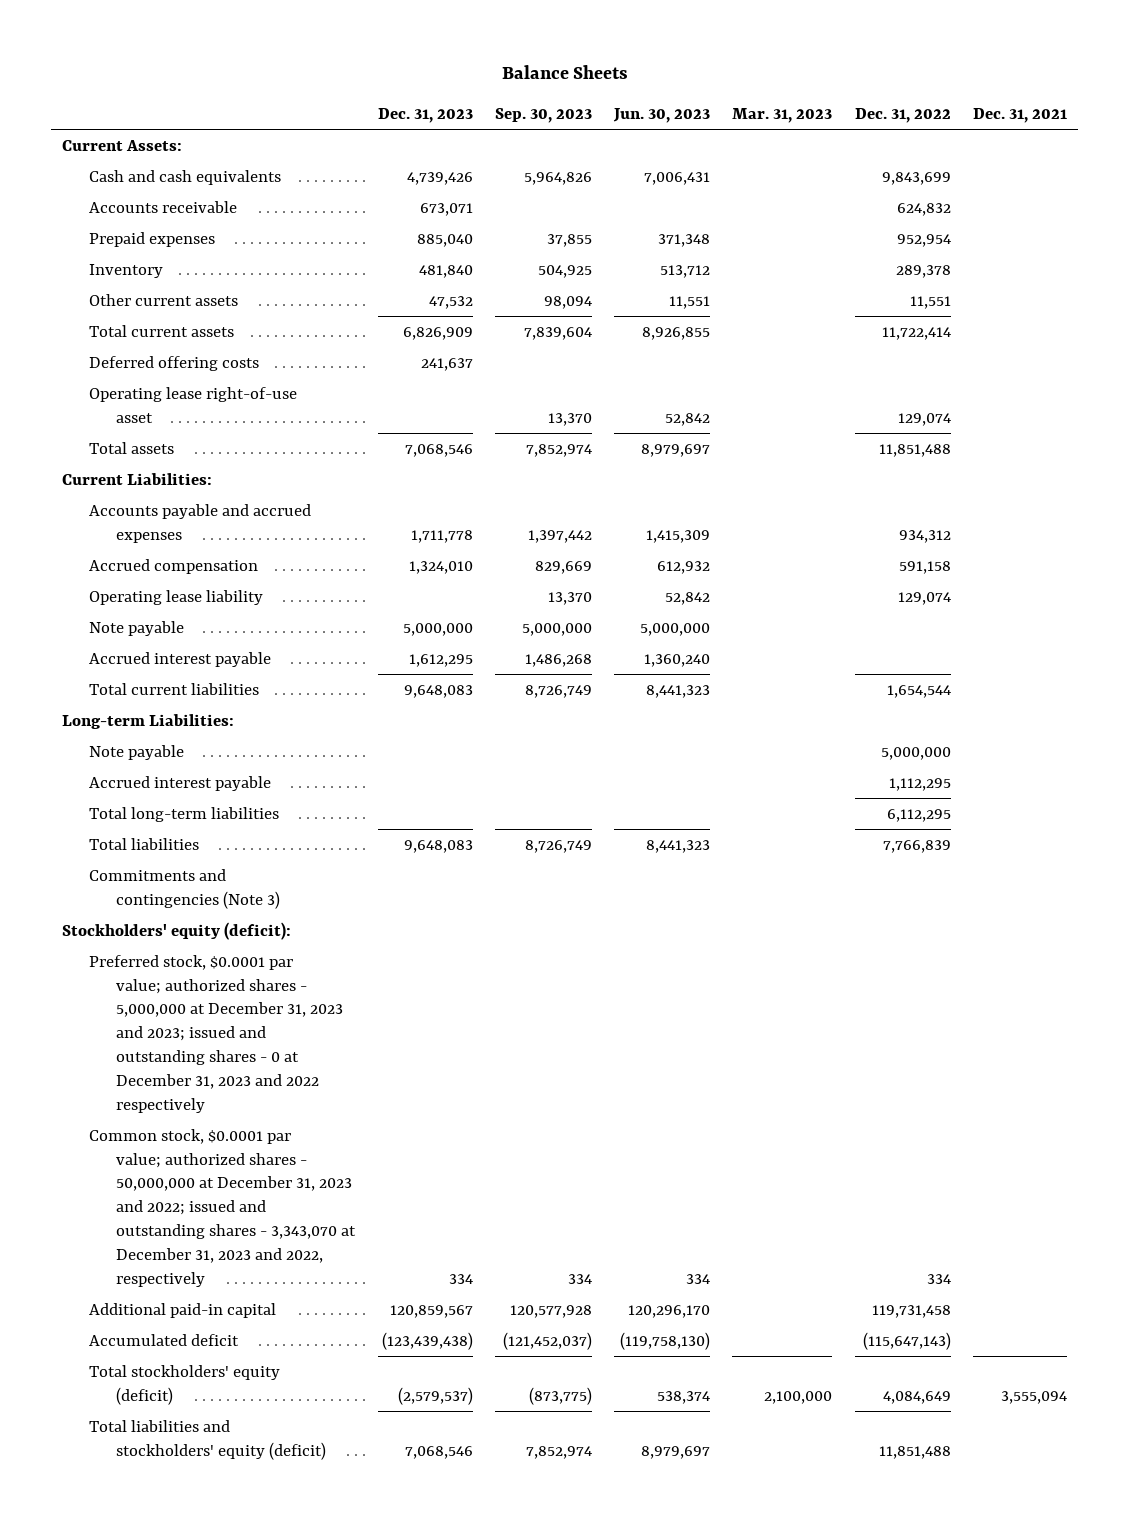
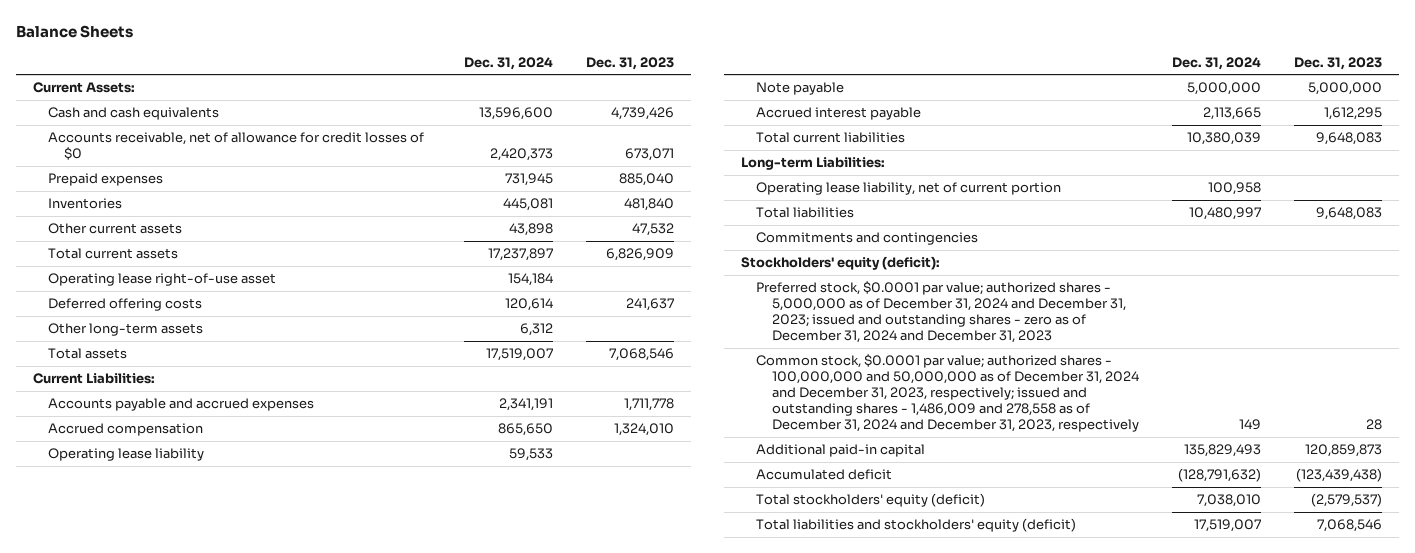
- | Dec. 31, 2023 | Sep. 30, 2023 | Jun. 30, 2023 | Mar. 31, 2023 | Dec. 31, 2022 | Dec. 31, 2021
+ | Dec. 31, 2024 | Dec. 31, 2023
- Accounts receivable | 673,071 | | | | 624,832 |
+ Accounts receivable, net of allowance for credit losses of $0 | 2,420,373 | 673,071
- Inventory | 481,840 | 504,925 | 513,712 | | 289,378 |
+ Inventories | 445,081 | 481,840
moved down: Deferred offering costs | 120,614 | 241,637
+ Other long-term assets | 6,312 |
- Note payable | | | | | 5,000,000 |
- Accrued interest payable | | | | | 1,112,295 |
- Total long-term liabilities | | | | | 6,112,295 |
+ Operating lease liability, net of current portion | 100,958 |
- Commitments and contingencies (Note 3)
+ Commitments and contingencies
- Preferred stock, $0.0001 par value; authorized shares - 5,000,000 at December 31, 2023 and 2023; issued and outstanding shares - 0 at December 31, 2023 and 2022 respectively
- Common stock, $0.0001 par value; authorized shares - 50,000,000 at December 31, 2023 and 2022; issued and outstanding shares - 3,343,070 at December 31, 2023 and 2022, respectively | 334 | 334 | 334 | | 334 |
- Additional paid-in capital | 120,859,567 | 120,577,928 | 120,296,170 | | 119,731,458 |
+ Preferred stock, $0.0001 par value; authorized shares - 5,000,000 as of December 31, 2024 and December 31, 2023; issued and outstanding shares - zero as of December 31, 2024 and December 31, 2023
+ Common stock, $0.0001 par value; authorized shares - 100,000,000 and 50,000,000 as of December 31, 2024 and December 31, 2023, respectively; issued and outstanding shares - 1,486,009 and 278,558 as of December 31, 2024 and December 31, 2023, respectively | 149 | 28
+ Additional paid-in capital | 135,829,493 | 120,859,873

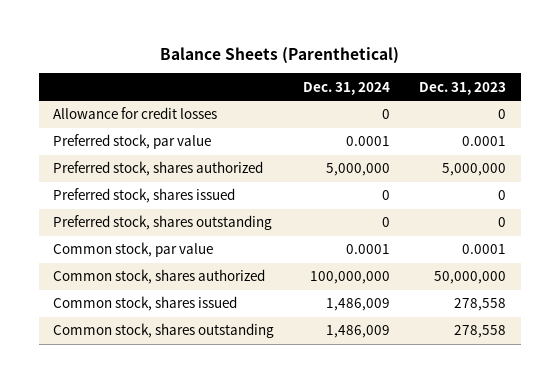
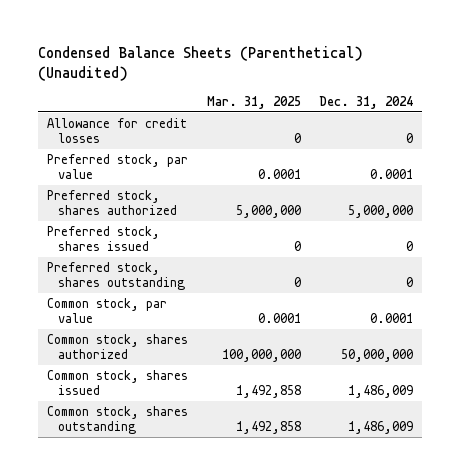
- Balance Sheets (Parenthetical)
+ Condensed Balance Sheets (Parenthetical) (Unaudited)
- | Dec. 31, 2024 | Dec. 31, 2023
+ | Mar. 31, 2025 | Dec. 31, 2024
- Common stock, shares authorized | 100,000,000 | 50,000,000
+ Common stock, shares authorized | 100,000,000 | 50,000,000

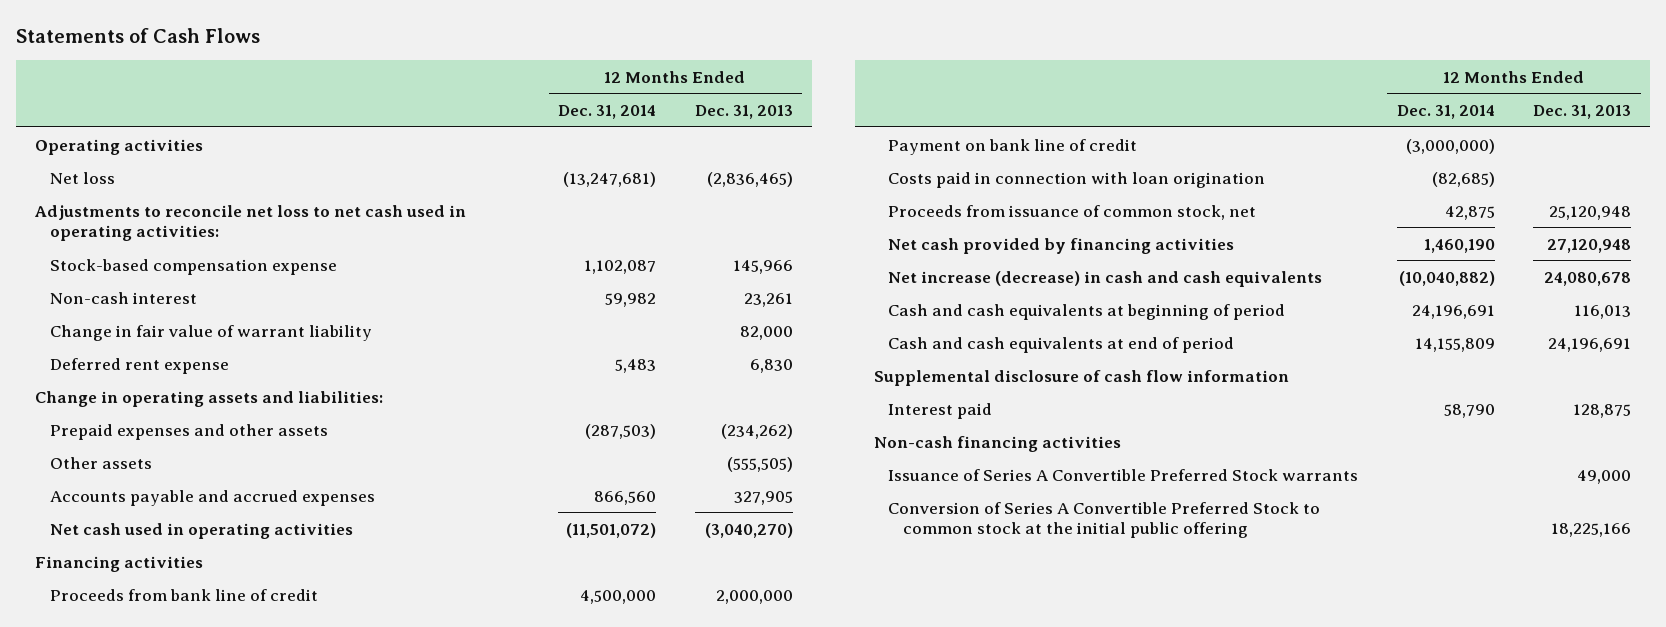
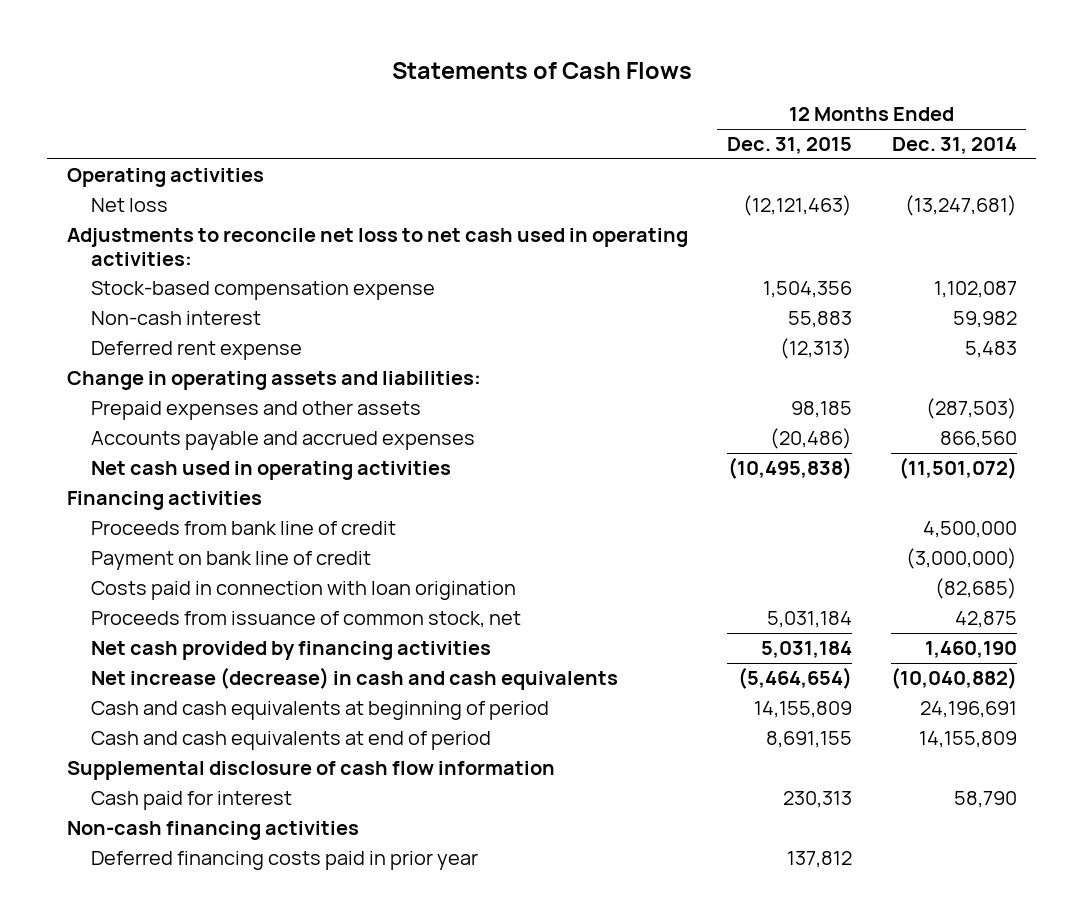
- | 12 Months Ended Dec. 31, 2014 | 12 Months Ended Dec. 31, 2013
+ | 12 Months Ended Dec. 31, 2015 | 12 Months Ended Dec. 31, 2014
- Change in fair value of warrant liability | | 82,000
- Other assets | | (555,505)
- Interest paid | 58,790 | 128,875
+ Cash paid for interest | 230,313 | 58,790
- Issuance of Series A Convertible Preferred Stock warrants | | 49,000
- Conversion of Series A Convertible Preferred Stock to common stock at the initial public offering | | 18,225,166
+ Deferred financing costs paid in prior year | 137,812 |

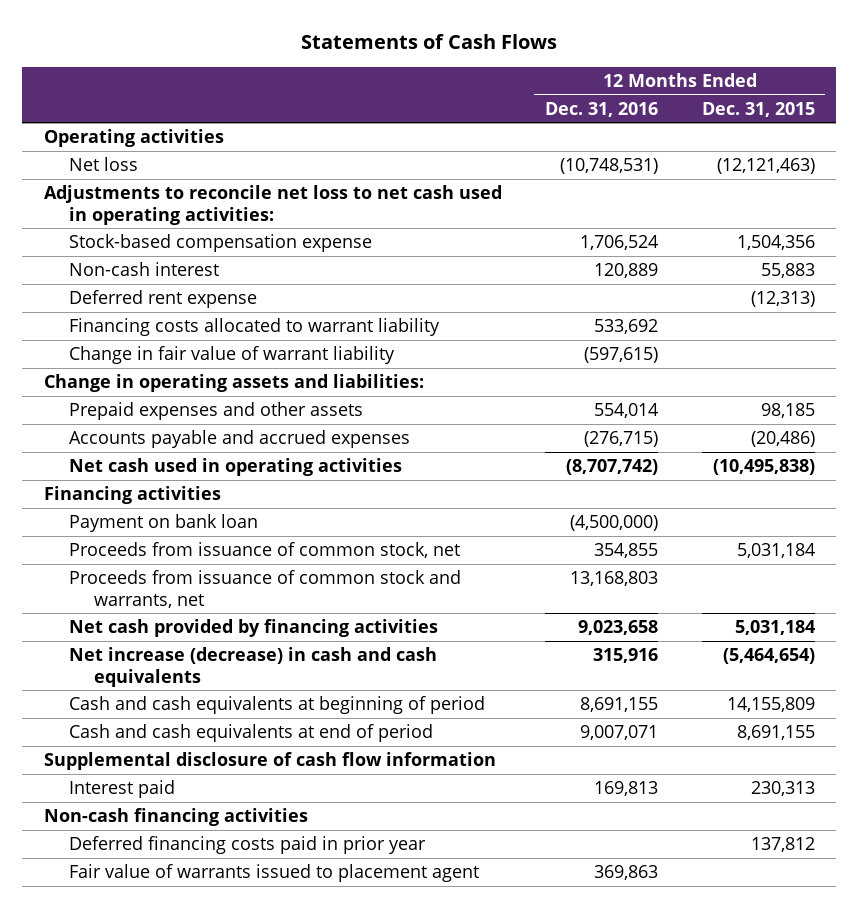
- | 12 Months Ended Dec. 31, 2015 | 12 Months Ended Dec. 31, 2014
+ | 12 Months Ended Dec. 31, 2016 | 12 Months Ended Dec. 31, 2015
+ Financing costs allocated to warrant liability | 533,692 |
+ Change in fair value of warrant liability | (597,615) |
- Proceeds from bank line of credit | | 4,500,000
- Payment on bank line of credit | | (3,000,000)
- Costs paid in connection with loan origination | | (82,685)
+ Payment on bank loan | (4,500,000) |
+ Proceeds from issuance of common stock and warrants, net | 13,168,803 |
- Cash paid for interest | 230,313 | 58,790
+ Interest paid | 169,813 | 230,313
+ Fair value of warrants issued to placement agent | 369,863 |

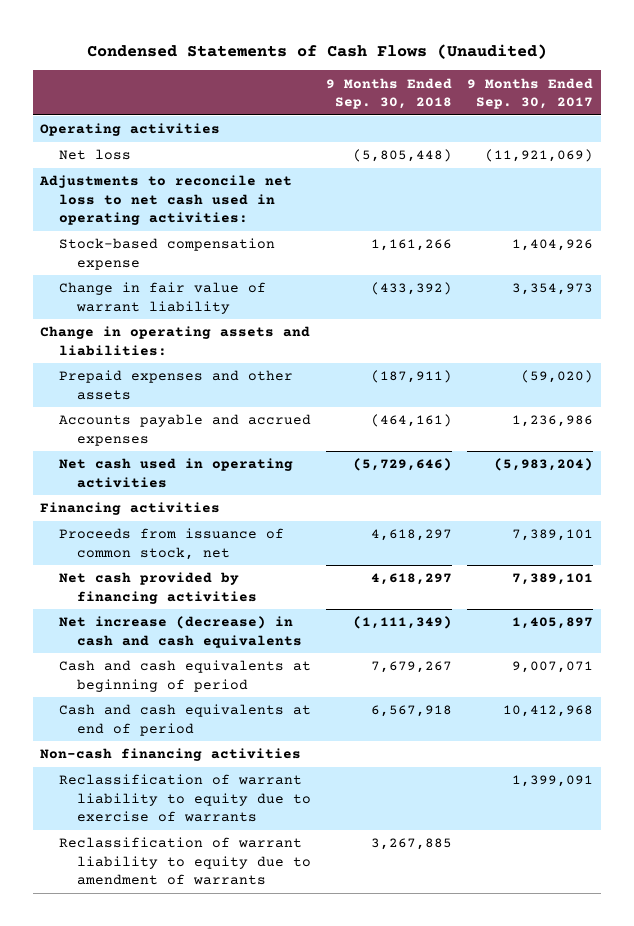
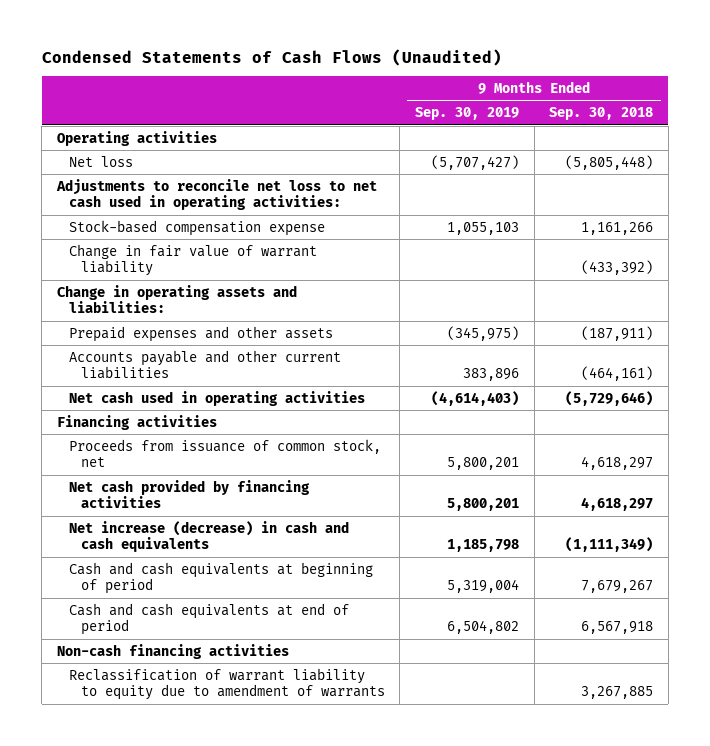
- | 9 Months Ended Sep. 30, 2018 | 9 Months Ended Sep. 30, 2017
+ | 9 Months Ended Sep. 30, 2019 | 9 Months Ended Sep. 30, 2018
- Accounts payable and accrued expenses | (464,161) | 1,236,986
+ Accounts payable and other current liabilities | 383,896 | (464,161)
- Reclassification of warrant liability to equity due to exercise of warrants | | 1,399,091

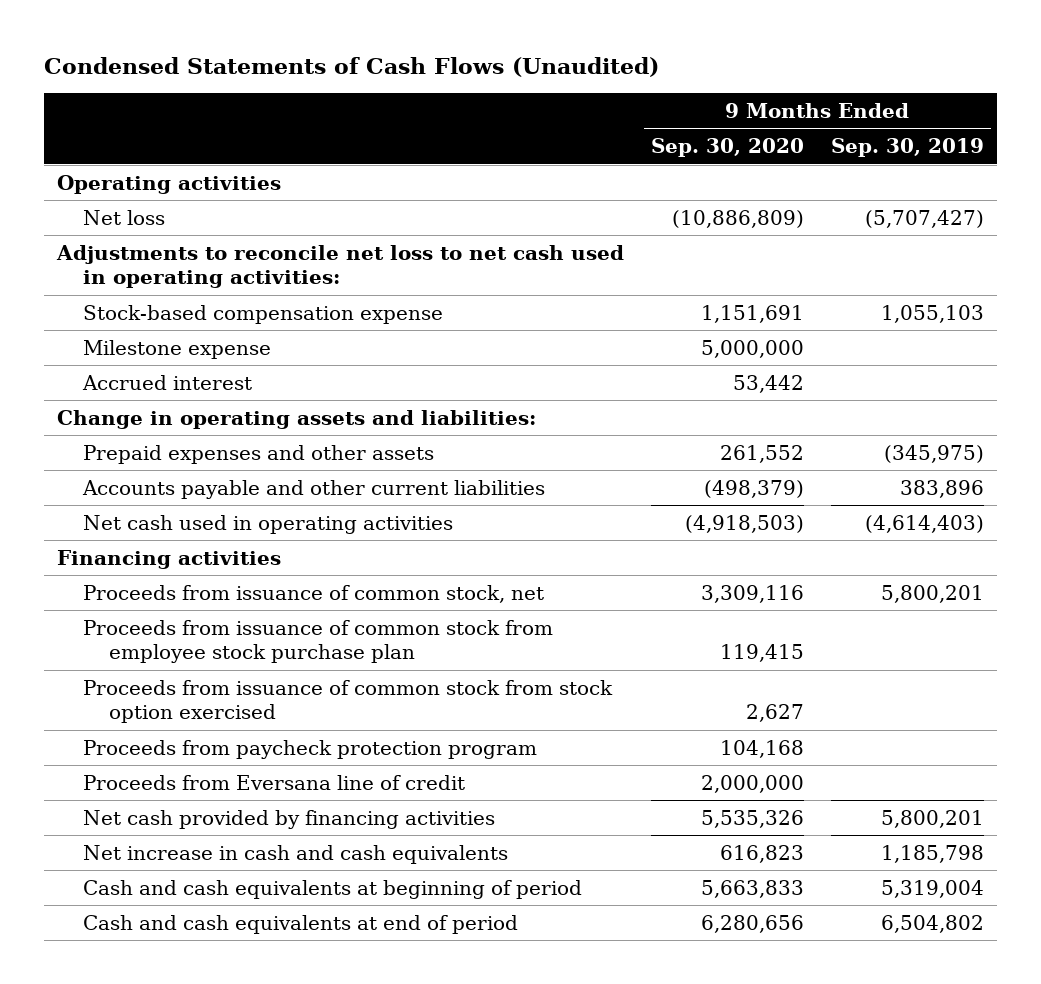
- | 9 Months Ended Sep. 30, 2019 | 9 Months Ended Sep. 30, 2018
+ | 9 Months Ended Sep. 30, 2020 | 9 Months Ended Sep. 30, 2019
- Change in fair value of warrant liability | | (433,392)
+ Milestone expense | 5,000,000 |
+ Accrued interest | 53,442 |
+ Proceeds from issuance of common stock from employee stock purchase plan | 119,415 |
+ Proceeds from issuance of common stock from stock option exercised | 2,627 |
+ Proceeds from paycheck protection program | 104,168 |
+ Proceeds from Eversana line of credit | 2,000,000 |
- Net increase (decrease) in cash and cash equivalents | 1,185,798 | (1,111,349)
+ Net increase in cash and cash equivalents | 616,823 | 1,185,798
- Non-cash financing activities
- Reclassification of warrant liability to equity due to amendment of warrants | | 3,267,885

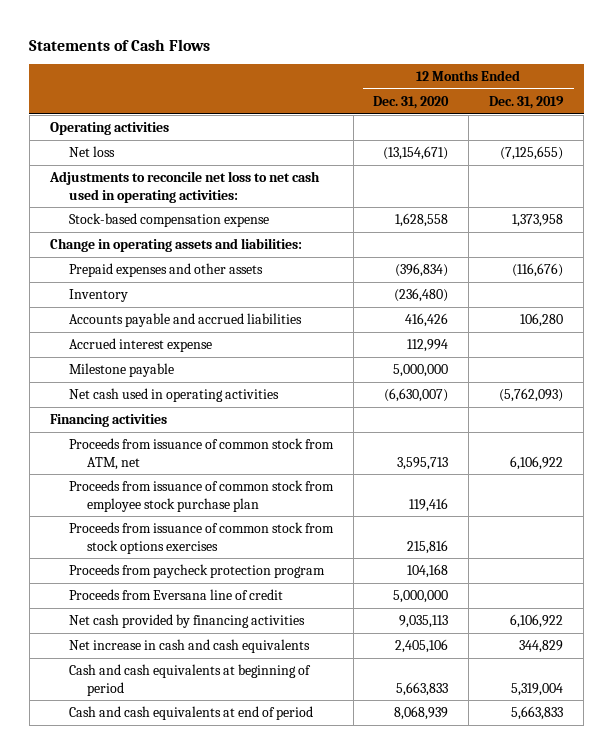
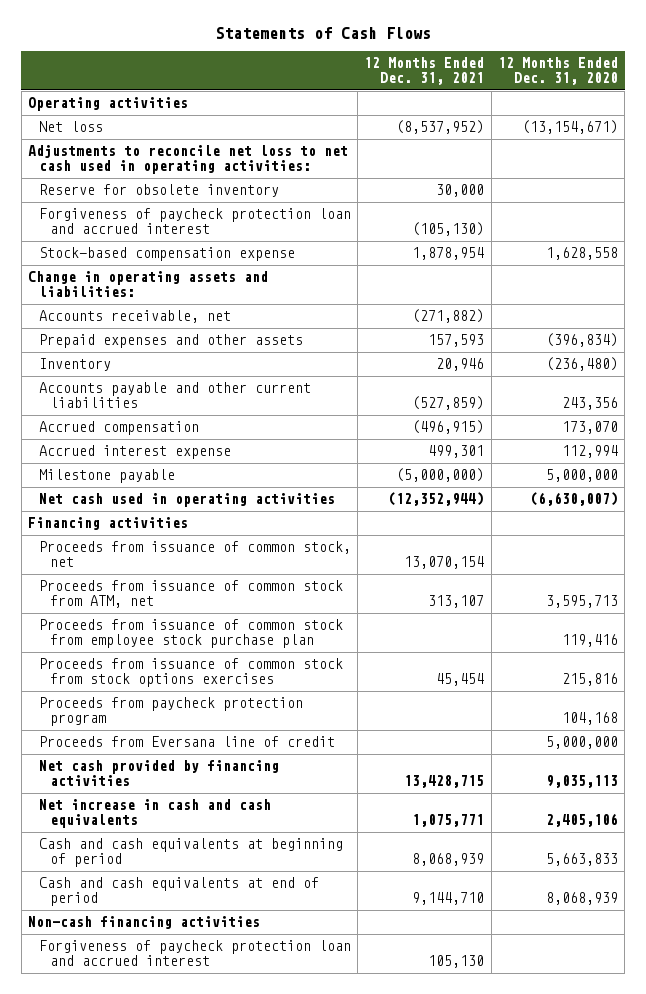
- | 12 Months Ended Dec. 31, 2020 | 12 Months Ended Dec. 31, 2019
+ | 12 Months Ended Dec. 31, 2021 | 12 Months Ended Dec. 31, 2020
+ Reserve for obsolete inventory | 30,000 |
+ Forgiveness of paycheck protection loan and accrued interest | (105,130) |
+ Accounts receivable, net | (271,882) |
- Accounts payable and accrued liabilities | 416,426 | 106,280
+ Accounts payable and other current liabilities | (527,859) | 243,356
+ Accrued compensation | (496,915) | 173,070
+ Proceeds from issuance of common stock, net | 13,070,154 |
+ Non-cash financing activities
+ Forgiveness of paycheck protection loan and accrued interest | 105,130 |

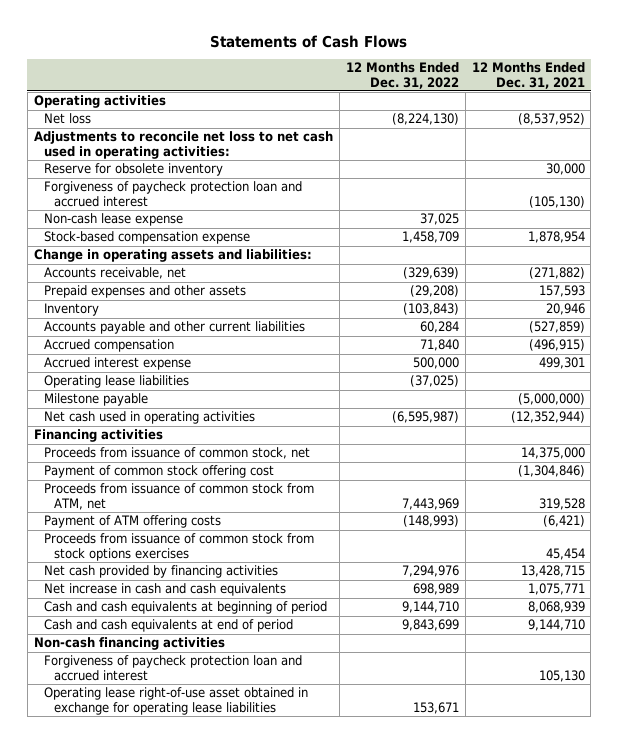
- | 12 Months Ended Dec. 31, 2021 | 12 Months Ended Dec. 31, 2020
+ | 12 Months Ended Dec. 31, 2022 | 12 Months Ended Dec. 31, 2021
+ Non-cash lease expense | 37,025 |
+ Operating lease liabilities | (37,025) |
- Proceeds from issuance of common stock, net | 13,070,154 |
- Proceeds from issuance of common stock from ATM, net | 313,107 | 3,595,713
- Proceeds from issuance of common stock from employee stock purchase plan | | 119,416
+ Proceeds from issuance of common stock, net | | 14,375,000
+ Payment of common stock offering cost | | (1,304,846)
+ Proceeds from issuance of common stock from ATM, net | 7,443,969 | 319,528
+ Payment of ATM offering costs | (148,993) | (6,421)
- Proceeds from paycheck protection program | | 104,168
- Proceeds from Eversana line of credit | | 5,000,000
+ Operating lease right-of-use asset obtained in exchange for operating lease liabilities | 153,671 |

